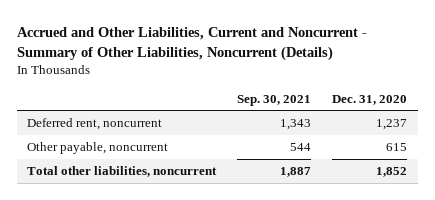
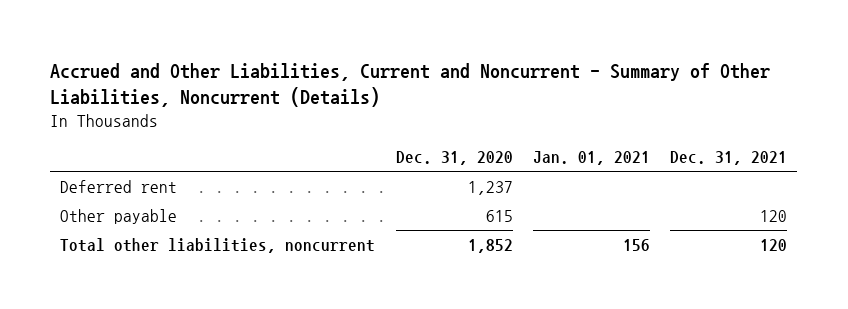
- | Sep. 30, 2021 | Dec. 31, 2020
+ | Dec. 31, 2020 | Jan. 01, 2021 | Dec. 31, 2021
- Deferred rent, noncurrent | 1,343 | 1,237
- Other payable, noncurrent | 544 | 615
+ Deferred rent | 1,237 | |
+ Other payable | 615 | | 120

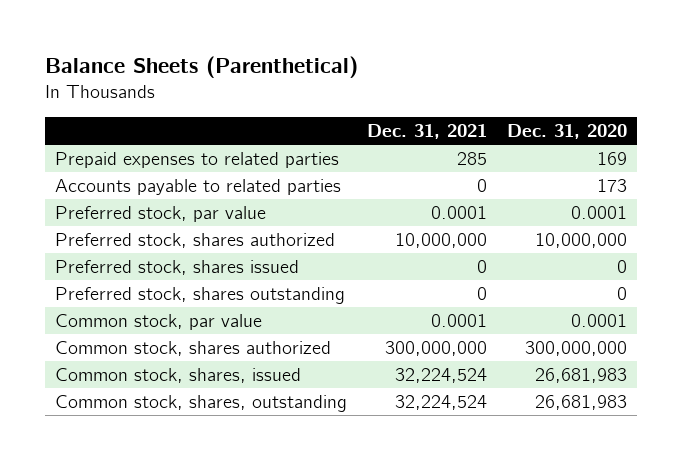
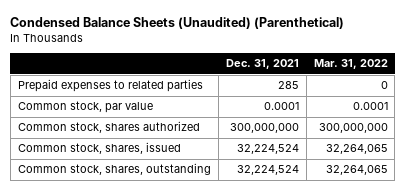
- Balance Sheets (Parenthetical)
+ Condensed Balance Sheets (Unaudited) (Parenthetical)
- | Dec. 31, 2021 | Dec. 31, 2020
+ | Dec. 31, 2021 | Mar. 31, 2022
- Accounts payable to related parties | 0 | 173
- Preferred stock, par value | 0.0001 | 0.0001
- Preferred stock, shares authorized | 10,000,000 | 10,000,000
- Preferred stock, shares issued | 0 | 0
- Preferred stock, shares outstanding | 0 | 0

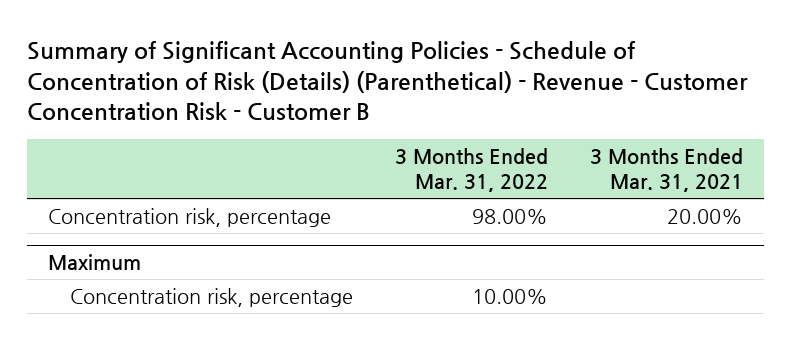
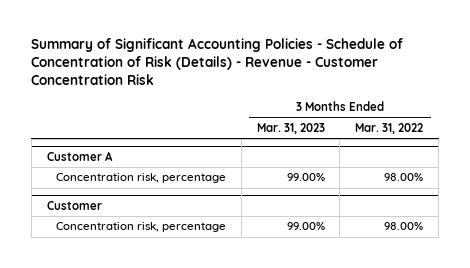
- Summary of Significant Accounting Policies - Schedule of Concentration of Risk (Details) (Parenthetical) - Revenue - Customer Concentration Risk - Customer B
+ Summary of Significant Accounting Policies - Schedule of Concentration of Risk (Details) - Revenue - Customer Concentration Risk
- | 3 Months Ended Mar. 31, 2022 | 3 Months Ended Mar. 31, 2021
+ | 3 Months Ended Mar. 31, 2023 | 3 Months Ended Mar. 31, 2022
+ Customer A
- Maximum
- Concentration risk, percentage | 10.00% |
+ Customer
+ Concentration risk, percentage | 99.00% | 98.00%

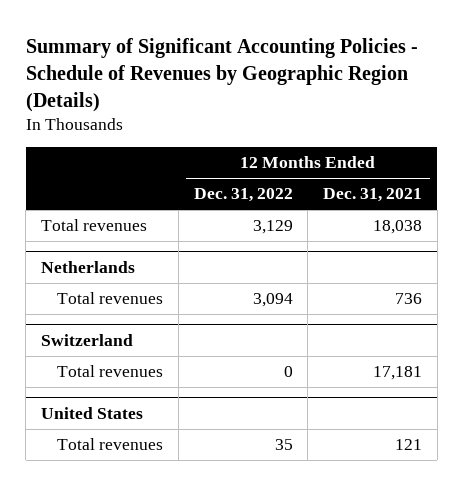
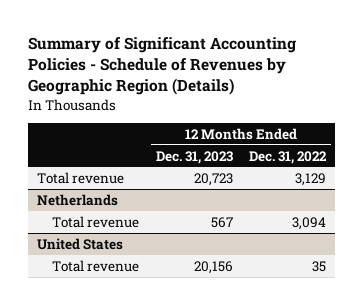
- | 12 Months Ended Dec. 31, 2022 | 12 Months Ended Dec. 31, 2021
+ | 12 Months Ended Dec. 31, 2023 | 12 Months Ended Dec. 31, 2022
- Total revenues | 3,129 | 18,038
+ Total revenue | 20,723 | 3,129
@ Netherlands
- Total revenues | 3,094 | 736
- Switzerland
- Total revenues | 0 | 17,181
@ Netherlands
+ Total revenue | 567 | 3,094
@ United States
- Total revenues | 35 | 121
+ Total revenue | 20,156 | 35

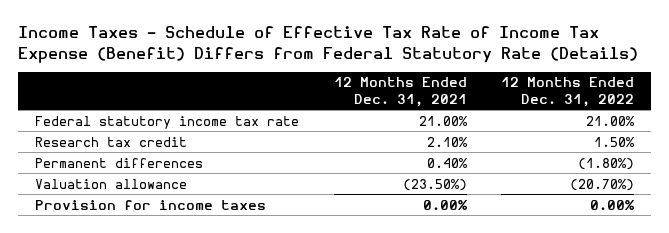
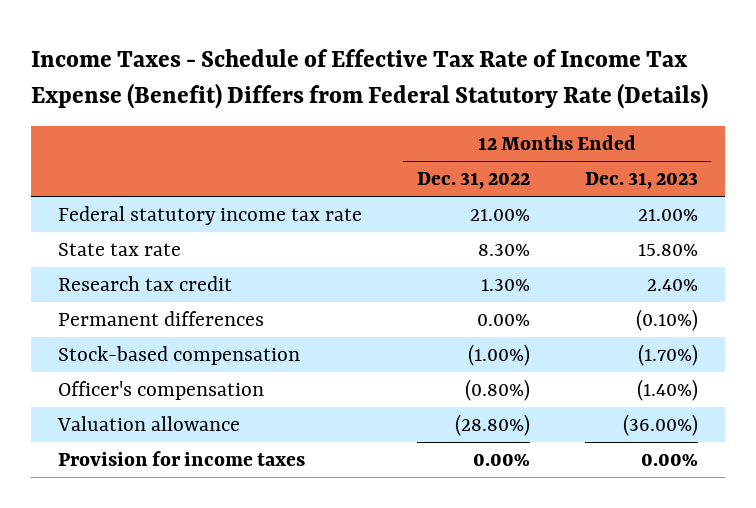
- | 12 Months Ended Dec. 31, 2021 | 12 Months Ended Dec. 31, 2022
+ | 12 Months Ended Dec. 31, 2022 | 12 Months Ended Dec. 31, 2023
- Research tax credit | 2.10% | 1.50%
- Permanent differences | 0.40% | (1.80%)
- Valuation allowance | (23.50%) | (20.70%)
+ State tax rate | 8.30% | 15.80%
+ Research tax credit | 1.30% | 2.40%
+ Permanent differences | 0.00% | (0.10%)
+ Stock-based compensation | (1.00%) | (1.70%)
+ Officer's compensation | (0.80%) | (1.40%)
+ Valuation allowance | (28.80%) | (36.00%)

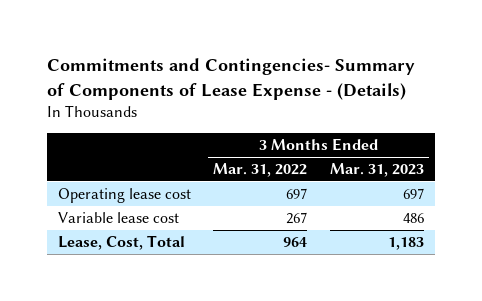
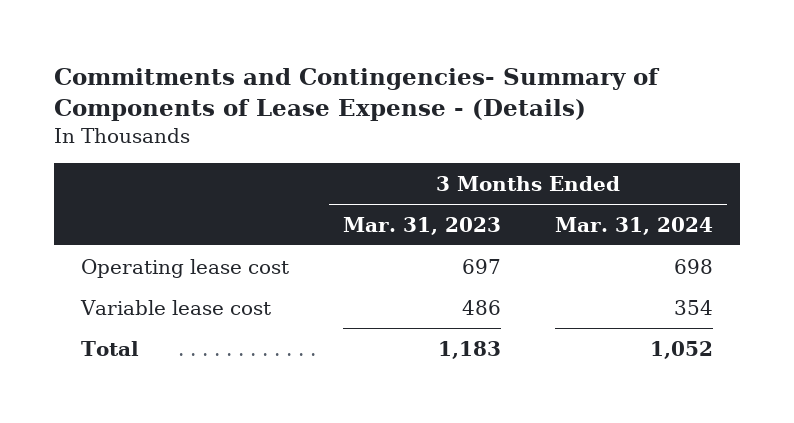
- | 3 Months Ended Mar. 31, 2022 | 3 Months Ended Mar. 31, 2023
+ | 3 Months Ended Mar. 31, 2023 | 3 Months Ended Mar. 31, 2024
- Lease, Cost, Total | 964 | 1,183
+ Total | 1,183 | 1,052

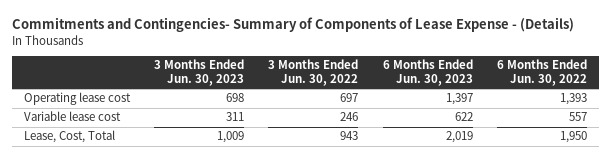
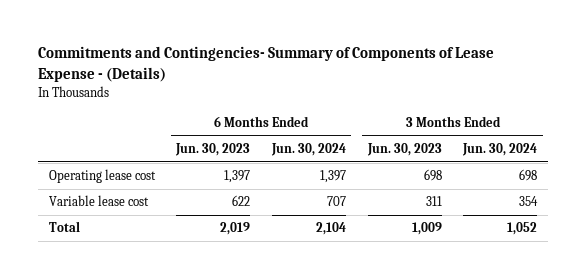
- | 3 Months Ended Jun. 30, 2023 | 3 Months Ended Jun. 30, 2022 | 6 Months Ended Jun. 30, 2023 | 6 Months Ended Jun. 30, 2022
+ | 6 Months Ended Jun. 30, 2023 | 6 Months Ended Jun. 30, 2024 | 3 Months Ended Jun. 30, 2023 | 3 Months Ended Jun. 30, 2024
- Lease, Cost, Total | 1,009 | 943 | 2,019 | 1,950
+ Total | 2,019 | 2,104 | 1,009 | 1,052

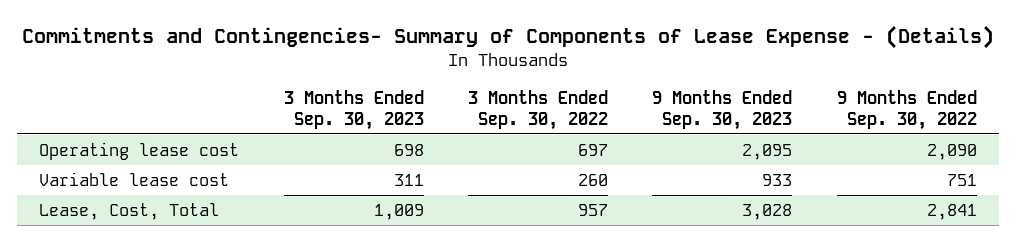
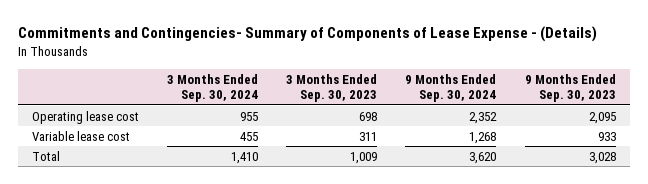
- | 3 Months Ended Sep. 30, 2023 | 3 Months Ended Sep. 30, 2022 | 9 Months Ended Sep. 30, 2023 | 9 Months Ended Sep. 30, 2022
+ | 3 Months Ended Sep. 30, 2024 | 3 Months Ended Sep. 30, 2023 | 9 Months Ended Sep. 30, 2024 | 9 Months Ended Sep. 30, 2023
- Lease, Cost, Total | 1,009 | 957 | 3,028 | 2,841
+ Total | 1,410 | 1,009 | 3,620 | 3,028

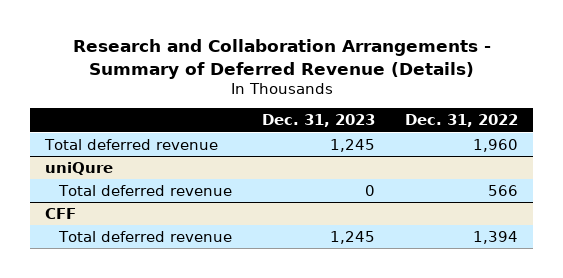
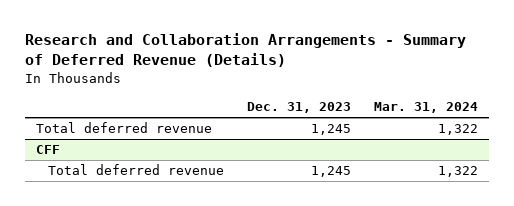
- | Dec. 31, 2023 | Dec. 31, 2022
+ | Dec. 31, 2023 | Mar. 31, 2024
- uniQure
- Total deferred revenue | 0 | 566

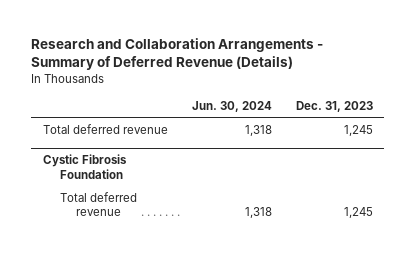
- | Dec. 31, 2023 | Mar. 31, 2024
+ | Jun. 30, 2024 | Dec. 31, 2023
- CFF
+ Cystic Fibrosis Foundation

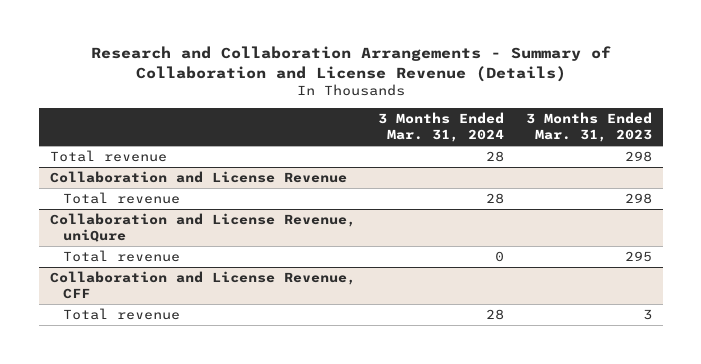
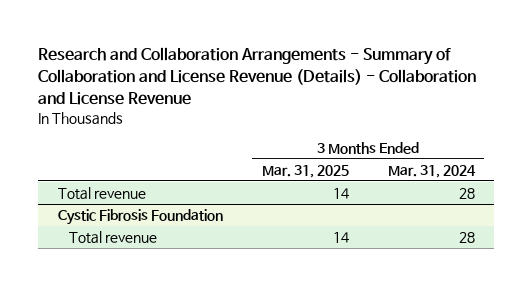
- Research and Collaboration Arrangements - Summary of Collaboration and License Revenue (Details)
+ Research and Collaboration Arrangements - Summary of Collaboration and License Revenue (Details) - Collaboration and License Revenue
- | 3 Months Ended Mar. 31, 2024 | 3 Months Ended Mar. 31, 2023
+ | 3 Months Ended Mar. 31, 2025 | 3 Months Ended Mar. 31, 2024
- Collaboration and License Revenue
- Total revenue | 28 | 298
- Collaboration and License Revenue, uniQure
- Total revenue | 0 | 295
- Collaboration and License Revenue, CFF
+ Cystic Fibrosis Foundation

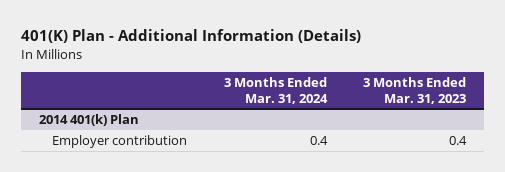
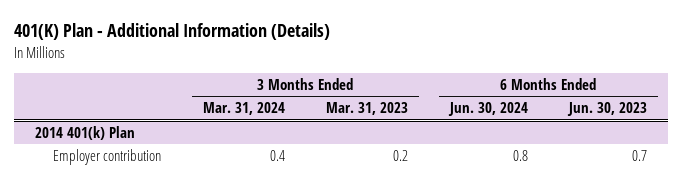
- | 3 Months Ended Mar. 31, 2024 | 3 Months Ended Mar. 31, 2023
+ | 3 Months Ended Mar. 31, 2024 | 3 Months Ended Mar. 31, 2023 | 6 Months Ended Jun. 30, 2024 | 6 Months Ended Jun. 30, 2023
@ 2014 401(k) Plan
- Employer contribution | 0.4 | 0.4
+ Employer contribution | 0.4 | 0.2 | 0.8 | 0.7

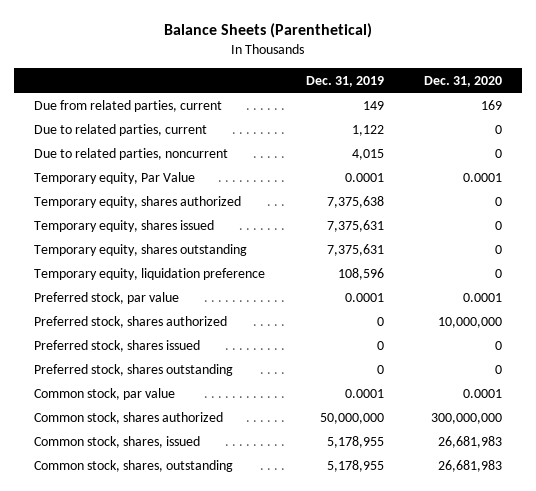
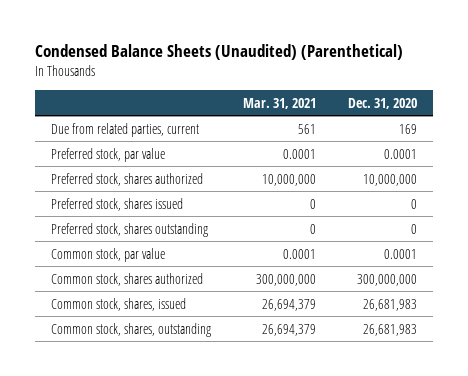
- Balance Sheets (Parenthetical)
+ Condensed Balance Sheets (Unaudited) (Parenthetical)
- | Dec. 31, 2019 | Dec. 31, 2020
+ | Mar. 31, 2021 | Dec. 31, 2020
- Due to related parties, current | 1,122 | 0
- Due to related parties, noncurrent | 4,015 | 0
- Temporary equity, Par Value | 0.0001 | 0.0001
- Temporary equity, shares authorized | 7,375,638 | 0
- Temporary equity, shares issued | 7,375,631 | 0
- Temporary equity, shares outstanding | 7,375,631 | 0
- Temporary equity, liquidation preference | 108,596 | 0

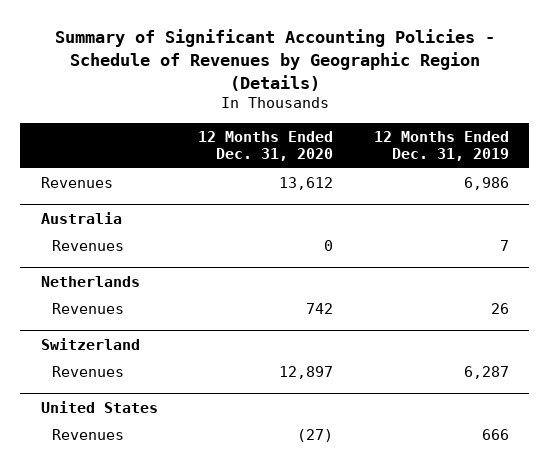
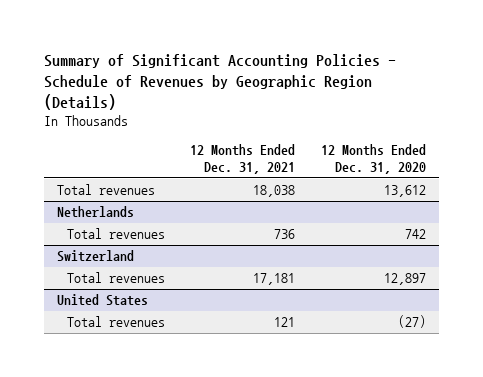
- | 12 Months Ended Dec. 31, 2020 | 12 Months Ended Dec. 31, 2019
+ | 12 Months Ended Dec. 31, 2021 | 12 Months Ended Dec. 31, 2020
- Revenues | 13,612 | 6,986
- Australia
- Revenues | 0 | 7
+ Total revenues | 18,038 | 13,612
@ Netherlands
- Revenues | 742 | 26
+ Total revenues | 736 | 742
@ Switzerland
- Revenues | 12,897 | 6,287
+ Total revenues | 17,181 | 12,897
@ United States
- Revenues | (27) | 666
+ Total revenues | 121 | (27)

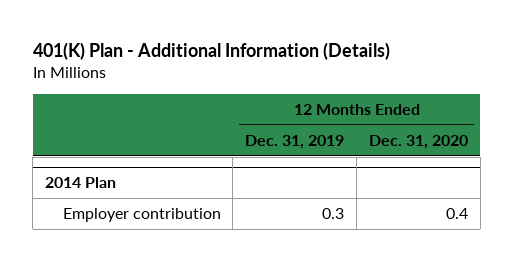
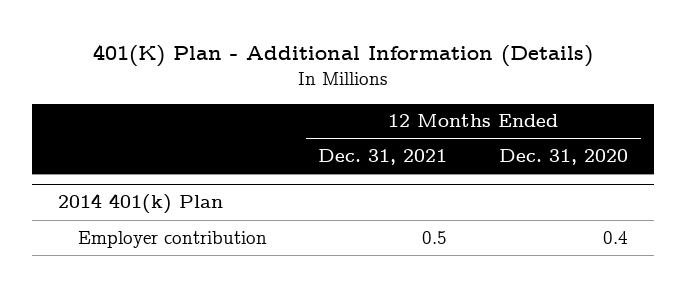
- | 12 Months Ended Dec. 31, 2019 | 12 Months Ended Dec. 31, 2020
+ | 12 Months Ended Dec. 31, 2021 | 12 Months Ended Dec. 31, 2020
- 2014 Plan
+ 2014 401(k) Plan

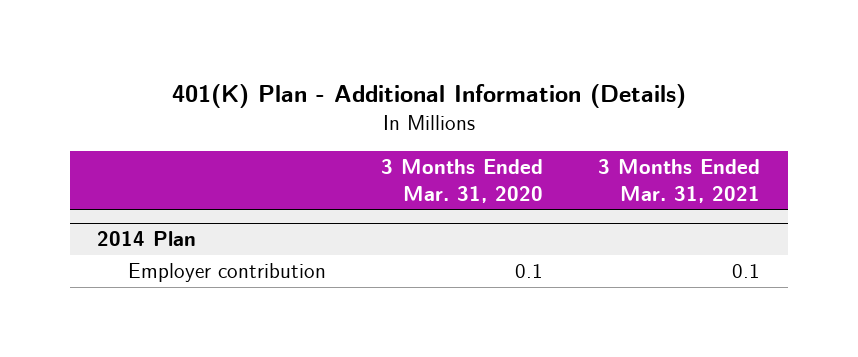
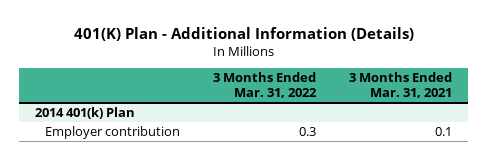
- | 3 Months Ended Mar. 31, 2020 | 3 Months Ended Mar. 31, 2021
+ | 3 Months Ended Mar. 31, 2022 | 3 Months Ended Mar. 31, 2021
- 2014 Plan
+ 2014 401(k) Plan

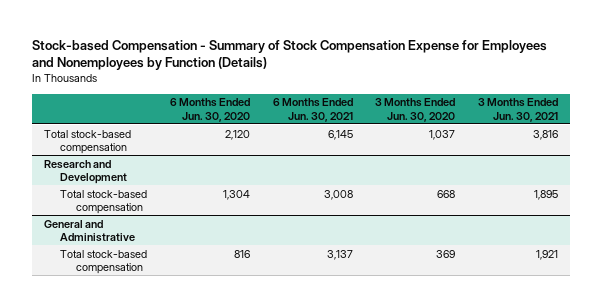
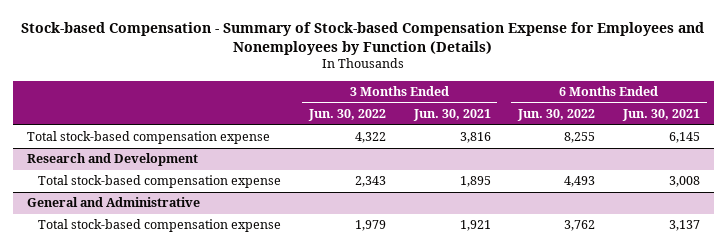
- Stock-based Compensation - Summary of Stock Compensation Expense for Employees and Nonemployees by Function (Details)
+ Stock-based Compensation - Summary of Stock-based Compensation Expense for Employees and Nonemployees by Function (Details)
- | 6 Months Ended Jun. 30, 2020 | 6 Months Ended Jun. 30, 2021 | 3 Months Ended Jun. 30, 2020 | 3 Months Ended Jun. 30, 2021
+ | 3 Months Ended Jun. 30, 2022 | 3 Months Ended Jun. 30, 2021 | 6 Months Ended Jun. 30, 2022 | 6 Months Ended Jun. 30, 2021
- Total stock-based compensation | 2,120 | 6,145 | 1,037 | 3,816
+ Total stock-based compensation expense | 4,322 | 3,816 | 8,255 | 6,145
@ Research and Development
- Total stock-based compensation | 1,304 | 3,008 | 668 | 1,895
+ Total stock-based compensation expense | 2,343 | 1,895 | 4,493 | 3,008
@ General and Administrative
- Total stock-based compensation | 816 | 3,137 | 369 | 1,921
+ Total stock-based compensation expense | 1,979 | 1,921 | 3,762 | 3,137

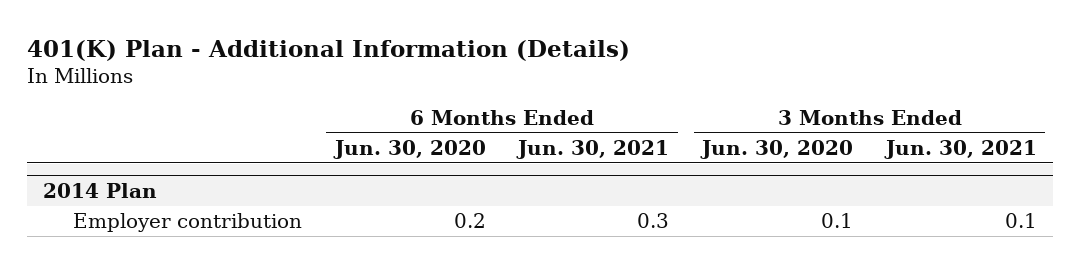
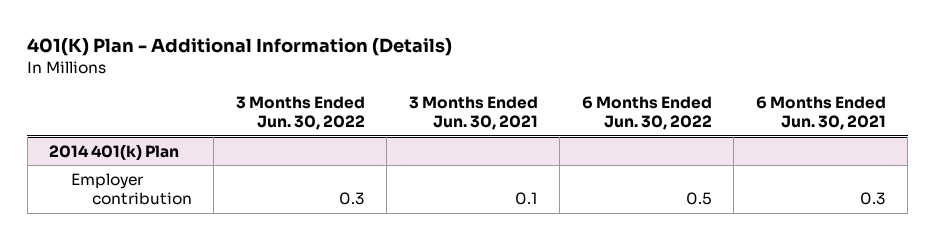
- | 6 Months Ended Jun. 30, 2020 | 6 Months Ended Jun. 30, 2021 | 3 Months Ended Jun. 30, 2020 | 3 Months Ended Jun. 30, 2021
+ | 3 Months Ended Jun. 30, 2022 | 3 Months Ended Jun. 30, 2021 | 6 Months Ended Jun. 30, 2022 | 6 Months Ended Jun. 30, 2021
- 2014 Plan
+ 2014 401(k) Plan

